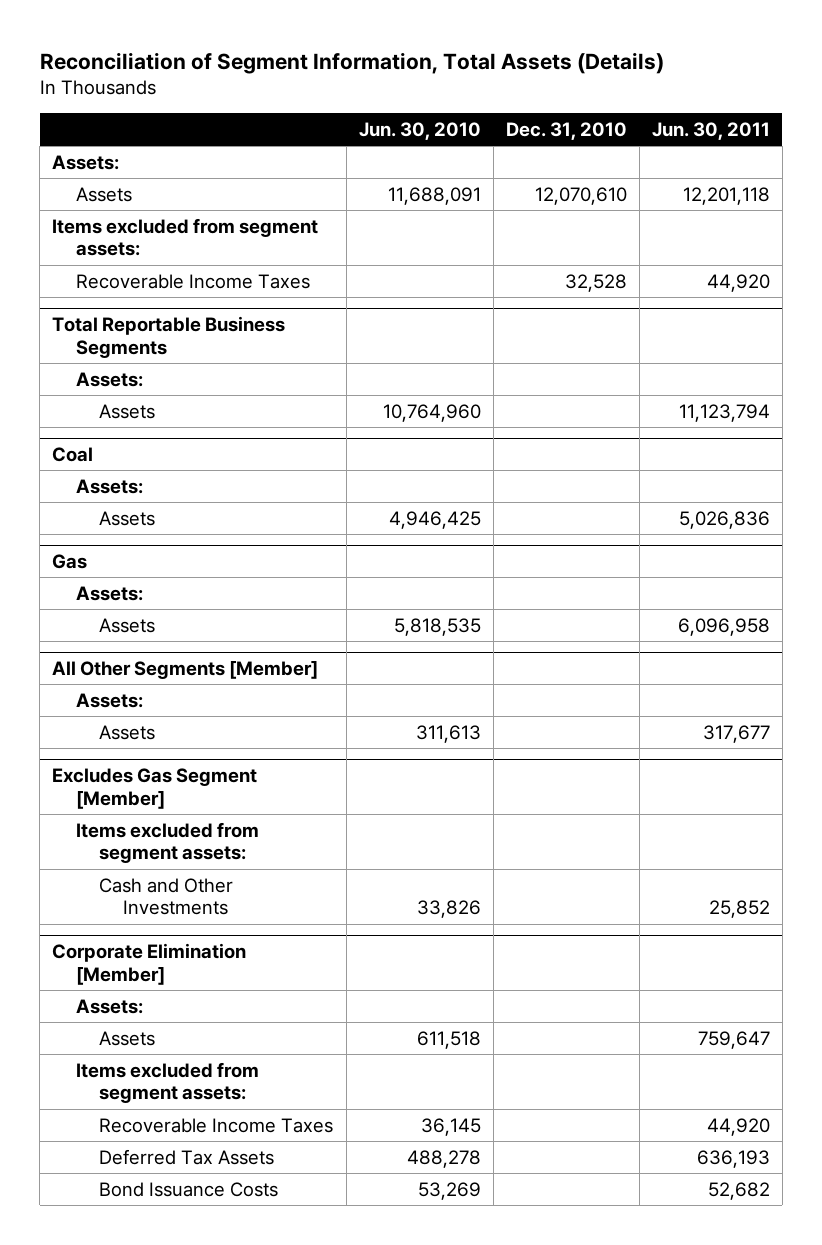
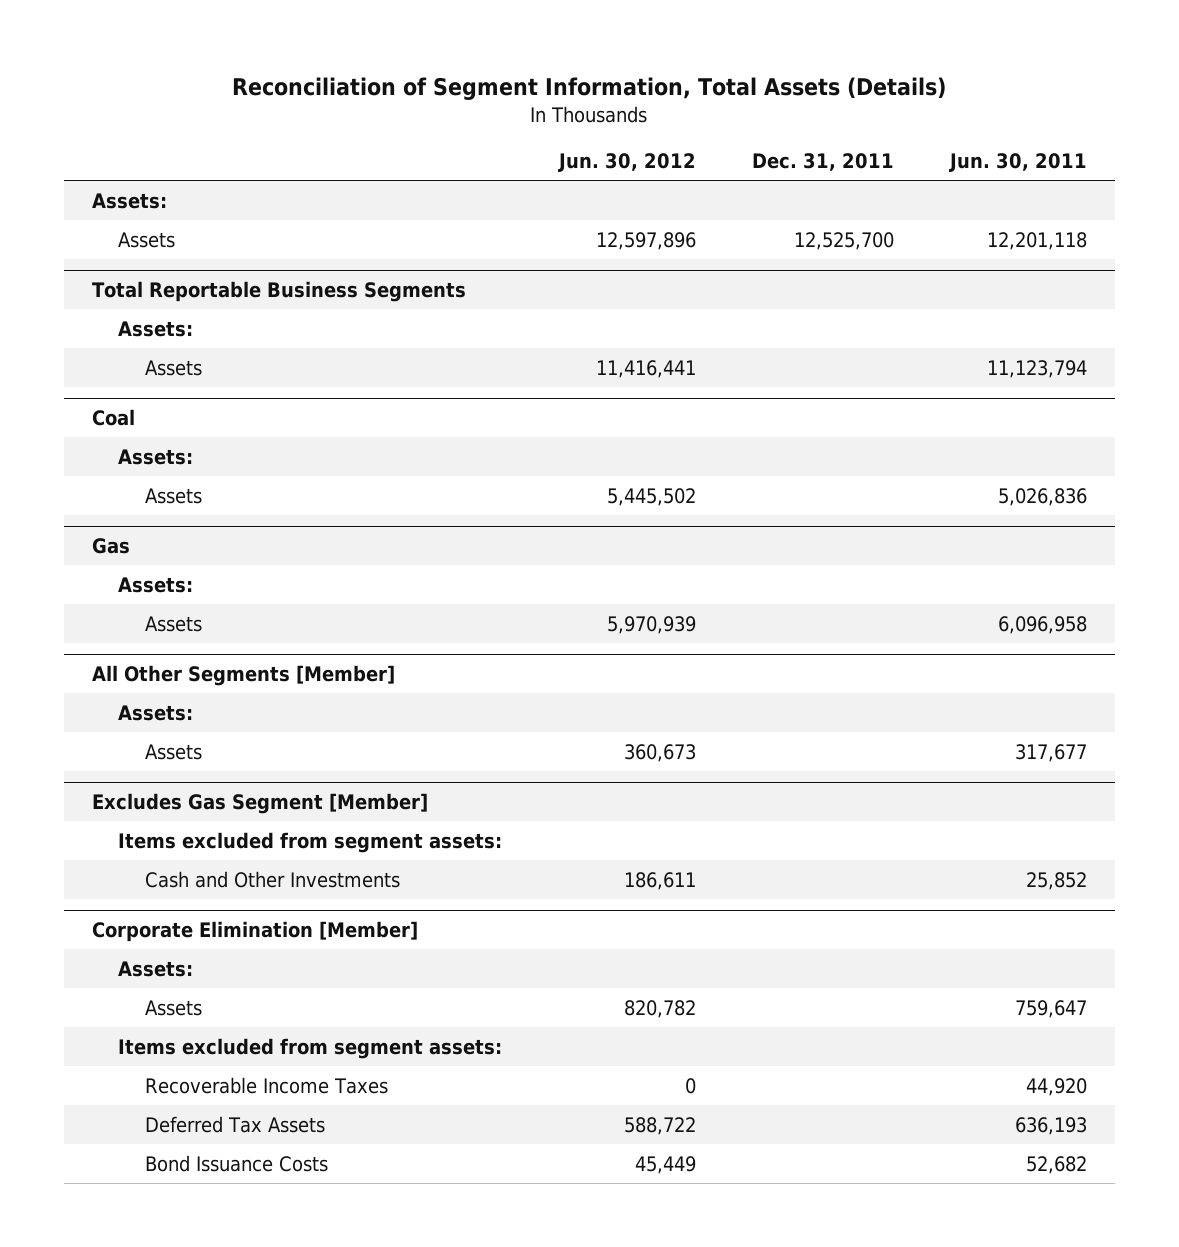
- | Jun. 30, 2010 | Dec. 31, 2010 | Jun. 30, 2011
+ | Jun. 30, 2012 | Dec. 31, 2011 | Jun. 30, 2011
- Items excluded from segment assets:
- Recoverable Income Taxes | | 32,528 | 44,920

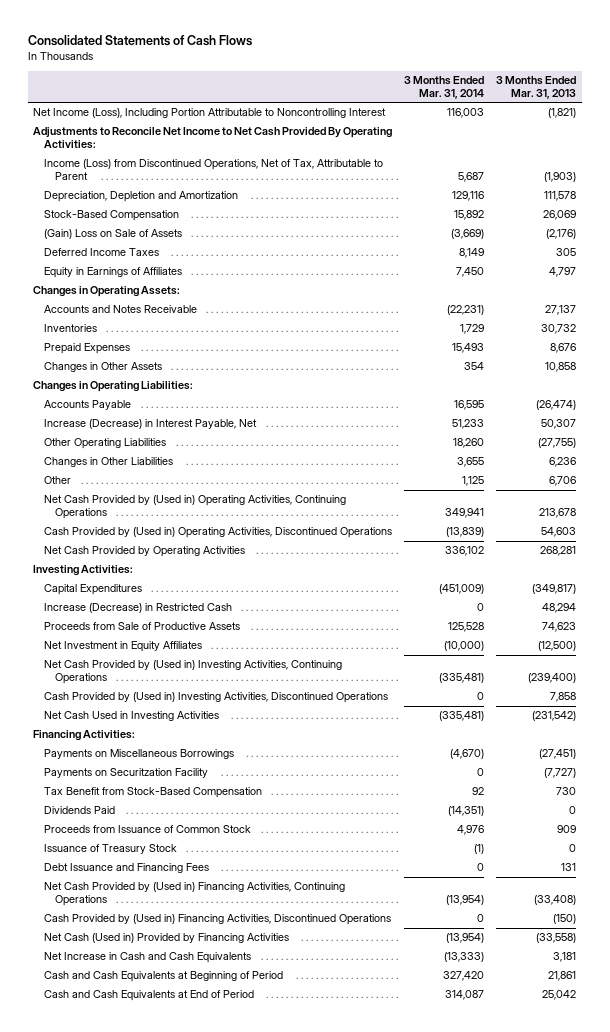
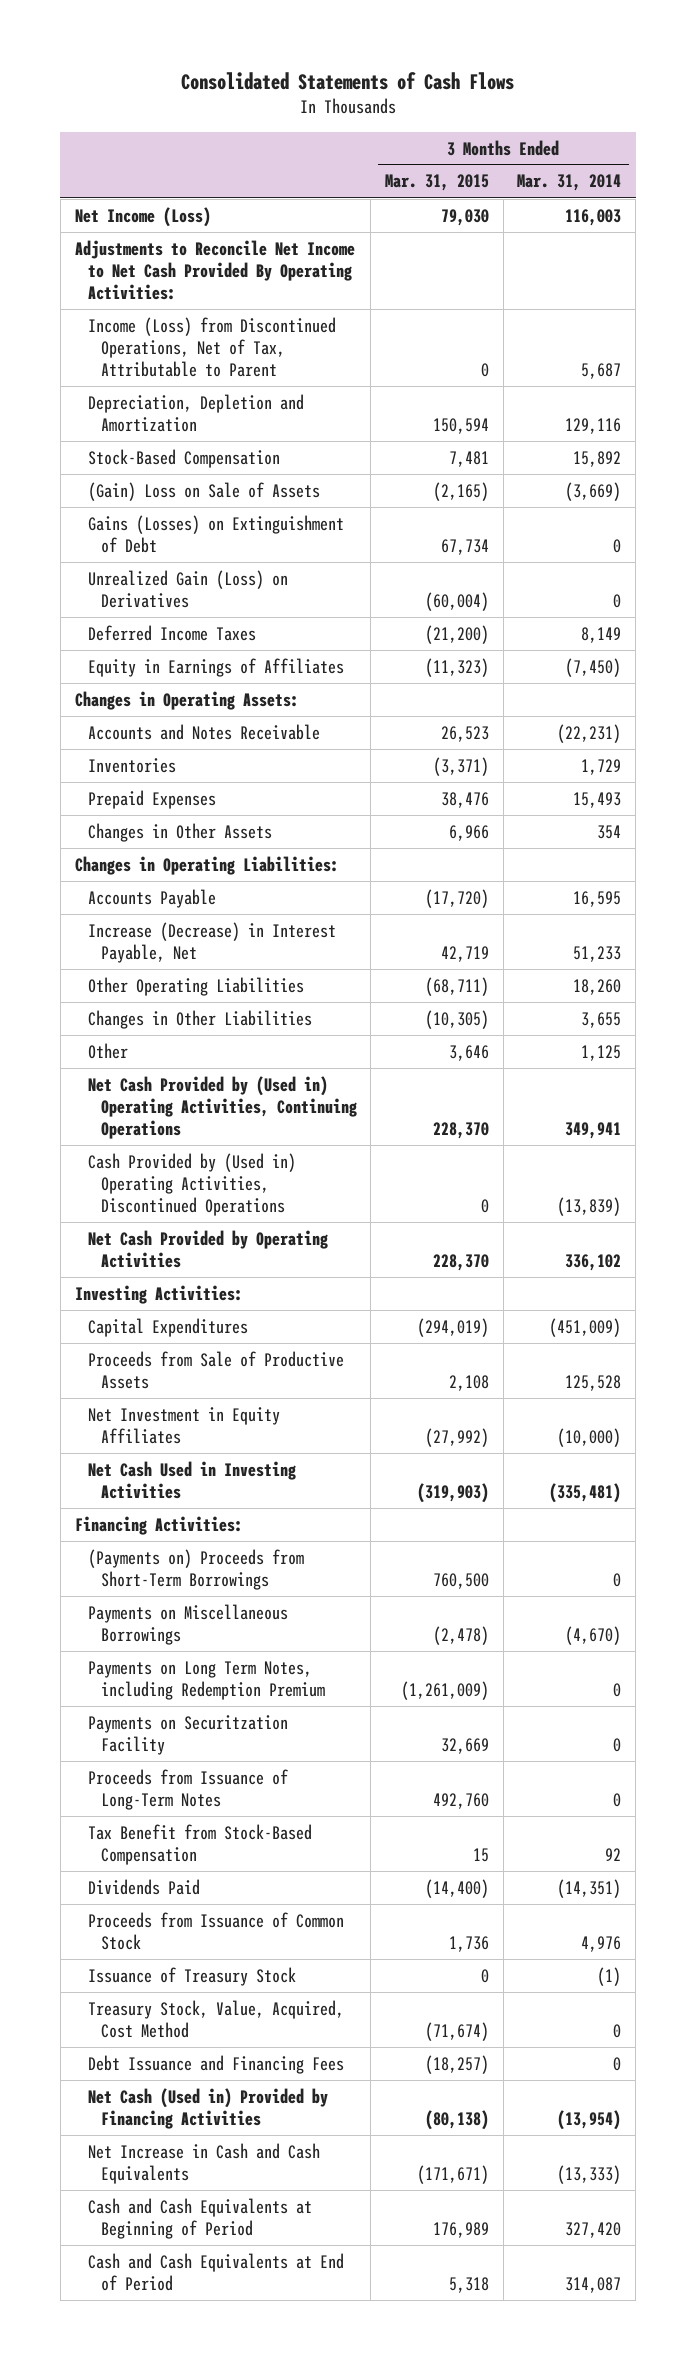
- | 3 Months Ended Mar. 31, 2014 | 3 Months Ended Mar. 31, 2013
+ | 3 Months Ended Mar. 31, 2015 | 3 Months Ended Mar. 31, 2014
- Net Income (Loss), Including Portion Attributable to Noncontrolling Interest | 116,003 | (1,821)
+ Net Income (Loss) | 79,030 | 116,003
+ Gains (Losses) on Extinguishment of Debt | 67,734 | 0
+ Unrealized Gain (Loss) on Derivatives | (60,004) | 0
- Equity in Earnings of Affiliates | 7,450 | 4,797
+ Equity in Earnings of Affiliates | (11,323) | (7,450)
- Increase (Decrease) in Restricted Cash | 0 | 48,294
- Net Cash Provided by (Used in) Investing Activities, Continuing Operations | (335,481) | (239,400)
- Cash Provided by (Used in) Investing Activities, Discontinued Operations | 0 | 7,858
+ (Payments on) Proceeds from Short-Term Borrowings | 760,500 | 0
+ Payments on Long Term Notes, including Redemption Premium | (1,261,009) | 0
+ Proceeds from Issuance of Long-Term Notes | 492,760 | 0
+ Treasury Stock, Value, Acquired, Cost Method | (71,674) | 0
- Net Cash Provided by (Used in) Financing Activities, Continuing Operations | (13,954) | (33,408)
- Cash Provided by (Used in) Financing Activities, Discontinued Operations | 0 | (150)

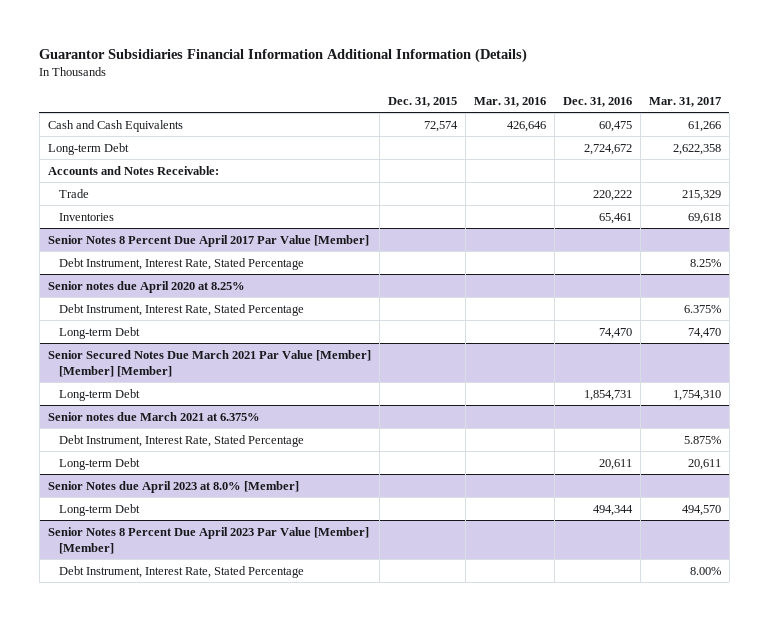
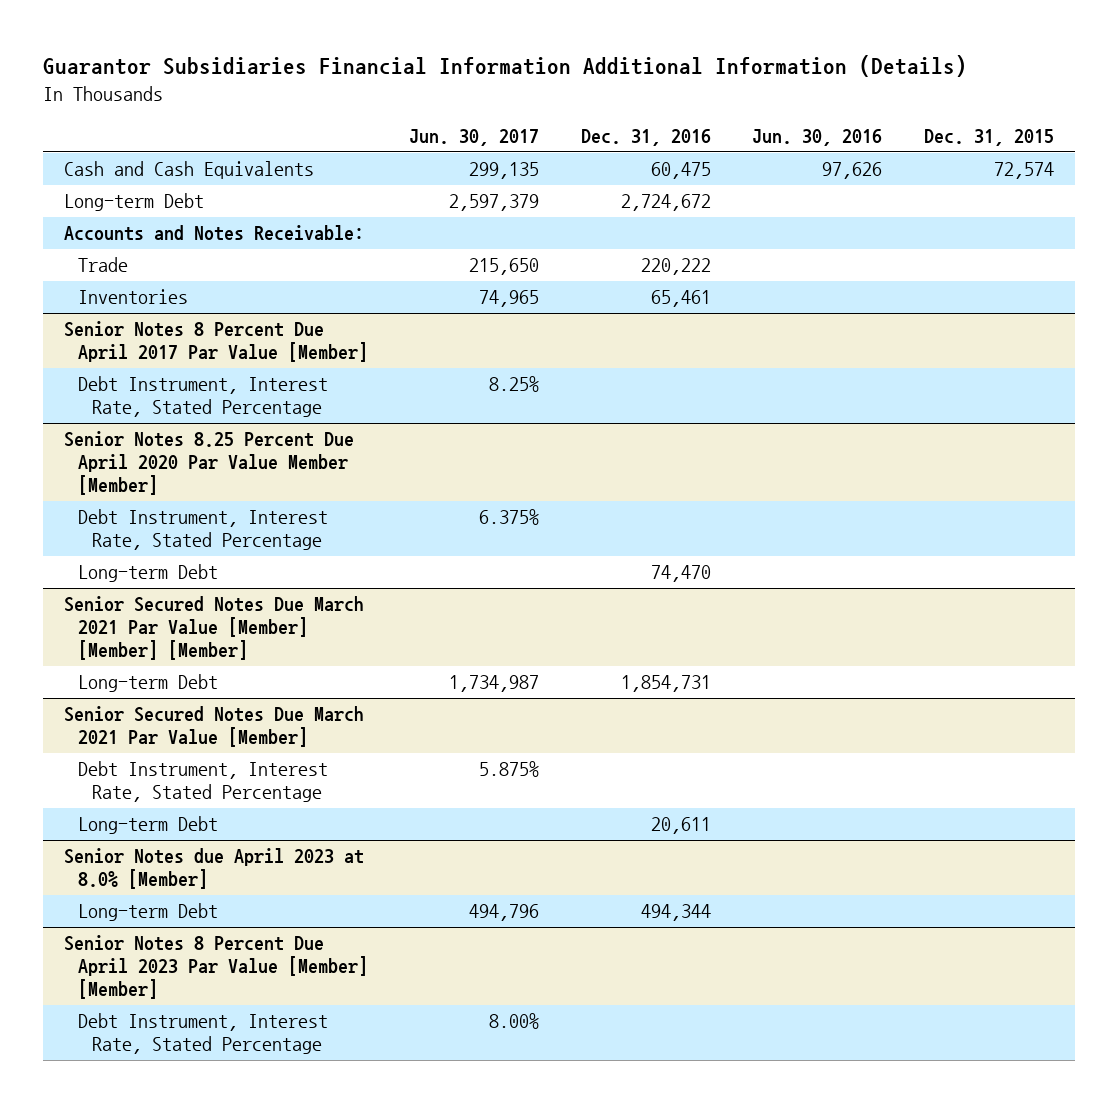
- | Dec. 31, 2015 | Mar. 31, 2016 | Dec. 31, 2016 | Mar. 31, 2017
+ | Jun. 30, 2017 | Dec. 31, 2016 | Jun. 30, 2016 | Dec. 31, 2015
- Senior notes due April 2020 at 8.25%
+ Senior Notes 8.25 Percent Due April 2020 Par Value Member [Member]
- Senior notes due March 2021 at 6.375%
+ Senior Secured Notes Due March 2021 Par Value [Member]

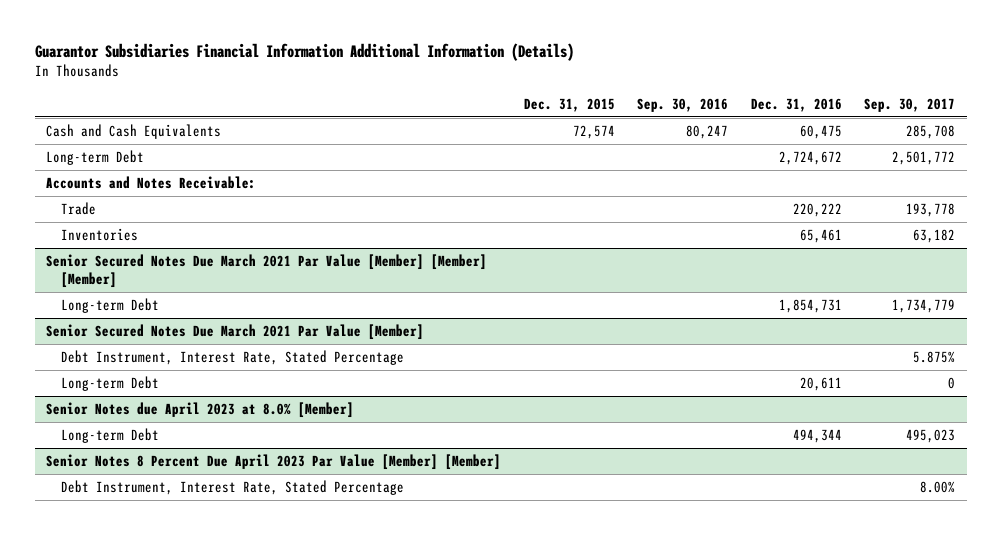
- | Jun. 30, 2017 | Dec. 31, 2016 | Jun. 30, 2016 | Dec. 31, 2015
+ | Dec. 31, 2015 | Sep. 30, 2016 | Dec. 31, 2016 | Sep. 30, 2017
- Senior Notes 8 Percent Due April 2017 Par Value [Member]
- Debt Instrument, Interest Rate, Stated Percentage | 8.25% | | |
- Senior Notes 8.25 Percent Due April 2020 Par Value Member [Member]
- Debt Instrument, Interest Rate, Stated Percentage | 6.375% | | |
- Long-term Debt | | 74,470 | |

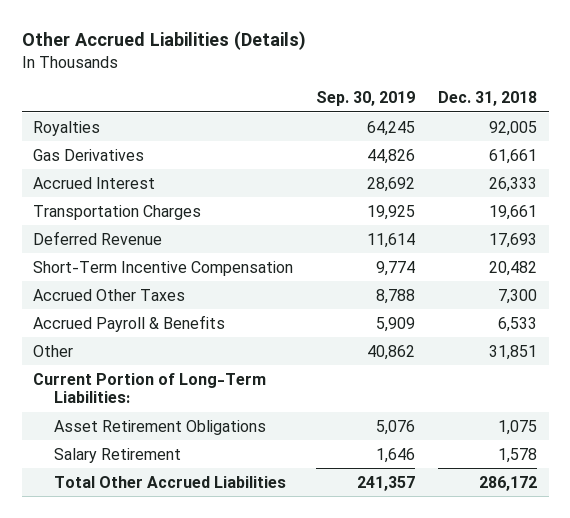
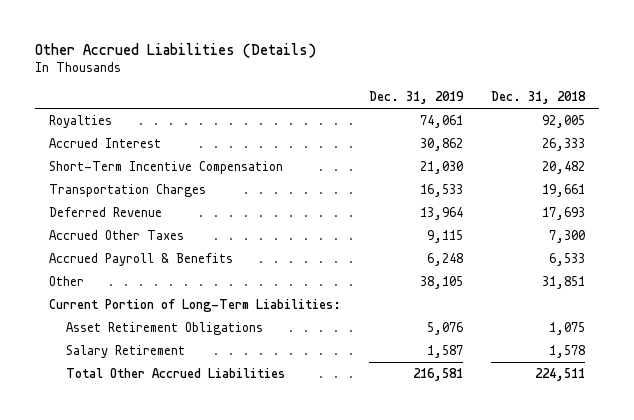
- | Sep. 30, 2019 | Dec. 31, 2018
+ | Dec. 31, 2019 | Dec. 31, 2018
- Gas Derivatives | 44,826 | 61,661
moved up: Short-Term Incentive Compensation | 21,030 | 20,482
- Total Other Accrued Liabilities | 241,357 | 286,172
+ Total Other Accrued Liabilities | 216,581 | 224,511

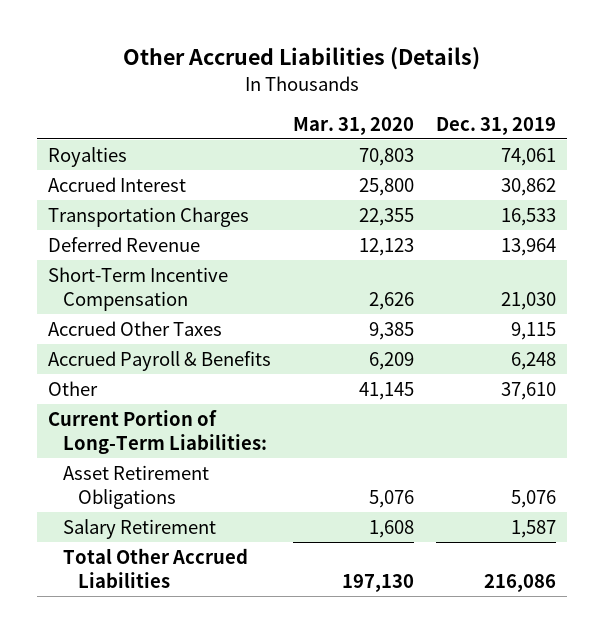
- | Dec. 31, 2019 | Dec. 31, 2018
+ | Mar. 31, 2020 | Dec. 31, 2019
moved down: Short-Term Incentive Compensation | 2,626 | 21,030
- Other | 38,105 | 31,851
+ Other | 41,145 | 37,610
- Total Other Accrued Liabilities | 216,581 | 224,511
+ Total Other Accrued Liabilities | 197,130 | 216,086

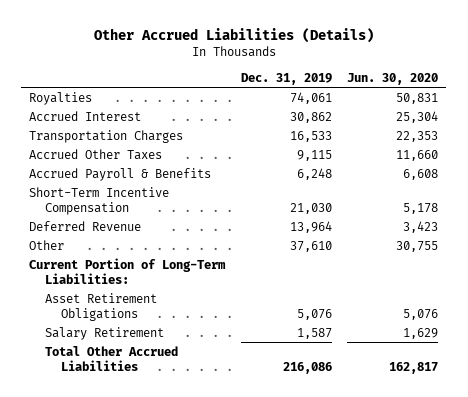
- | Mar. 31, 2020 | Dec. 31, 2019
+ | Dec. 31, 2019 | Jun. 30, 2020
moved down: Short-Term Incentive Compensation | 21,030 | 5,178
moved down: Deferred Revenue | 13,964 | 3,423

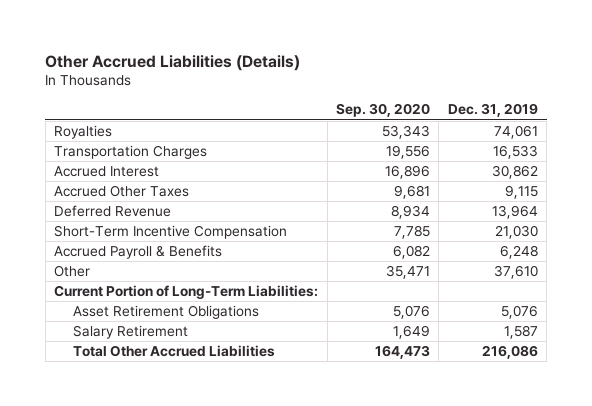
- | Dec. 31, 2019 | Jun. 30, 2020
+ | Sep. 30, 2020 | Dec. 31, 2019
moved down: Accrued Interest | 16,896 | 30,862
moved down: Short-Term Incentive Compensation | 7,785 | 21,030
moved down: Accrued Payroll & Benefits | 6,082 | 6,248

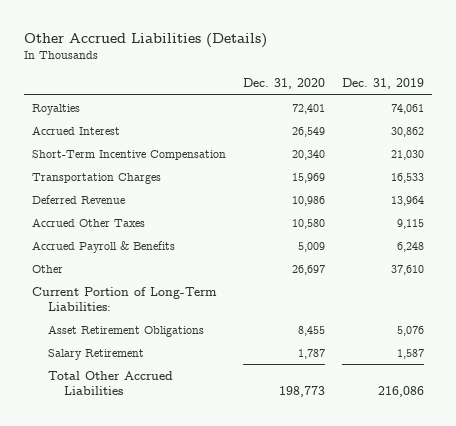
- | Sep. 30, 2020 | Dec. 31, 2019
+ | Dec. 31, 2020 | Dec. 31, 2019
moved down: Transportation Charges | 15,969 | 16,533
moved down: Deferred Revenue | 10,986 | 13,964
moved down: Accrued Other Taxes | 10,580 | 9,115

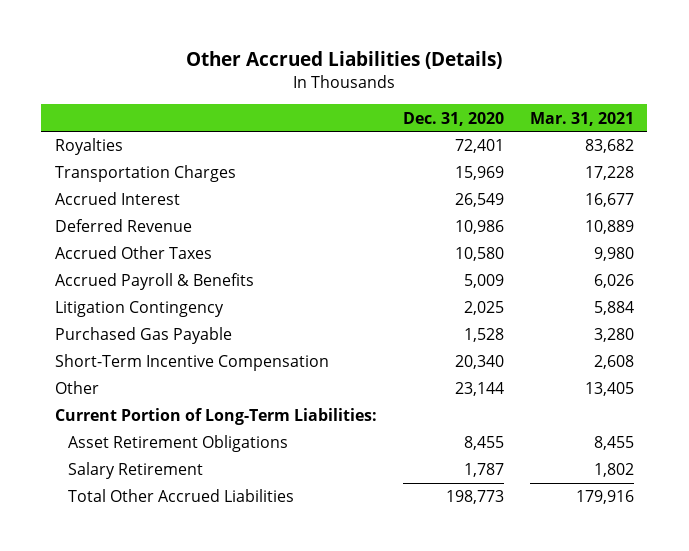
- | Dec. 31, 2020 | Dec. 31, 2019
+ | Dec. 31, 2020 | Mar. 31, 2021
moved down: Accrued Interest | 26,549 | 16,677
- Other | 26,697 | 37,610
+ Litigation Contingency | 2,025 | 5,884
+ Purchased Gas Payable | 1,528 | 3,280
moved down: Short-Term Incentive Compensation | 20,340 | 2,608
+ Other | 23,144 | 13,405

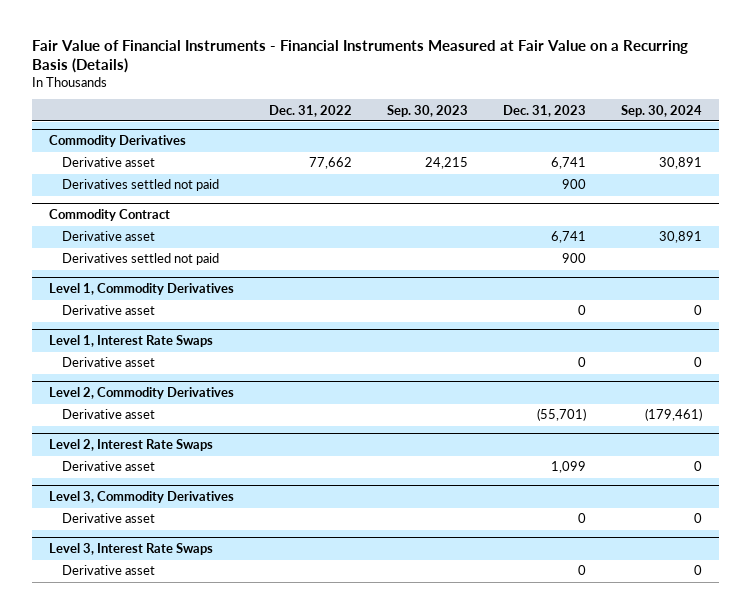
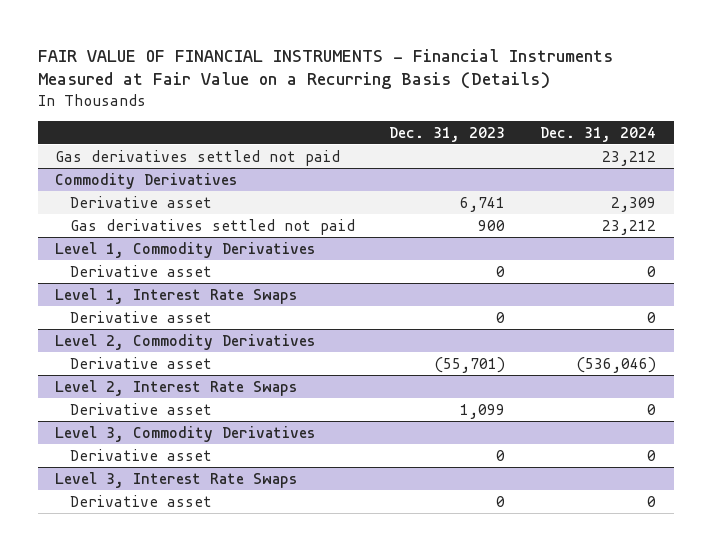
- Fair Value of Financial Instruments - Financial Instruments Measured at Fair Value on a Recurring Basis (Details)
+ FAIR VALUE OF FINANCIAL INSTRUMENTS - Financial Instruments Measured at Fair Value on a Recurring Basis (Details)
- | Dec. 31, 2022 | Sep. 30, 2023 | Dec. 31, 2023 | Sep. 30, 2024
+ | Dec. 31, 2023 | Dec. 31, 2024
+ Gas derivatives settled not paid | | 23,212
@ Commodity Derivatives
- Derivatives settled not paid | | | 900 |
- Commodity Contract
- Derivative asset | | | 6,741 | 30,891
- Derivatives settled not paid | | | 900 |
@ Commodity Derivatives
+ Gas derivatives settled not paid | 900 | 23,212

